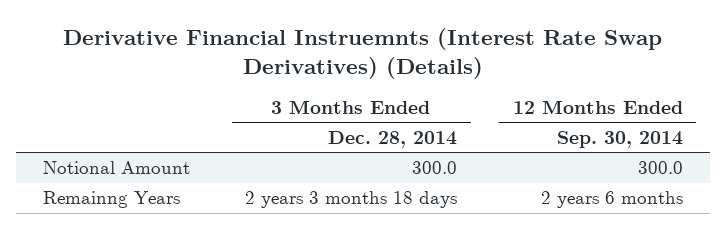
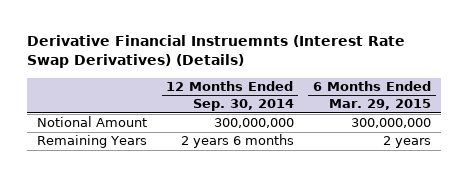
- | 3 Months Ended Dec. 28, 2014 | 12 Months Ended Sep. 30, 2014
+ | 12 Months Ended Sep. 30, 2014 | 6 Months Ended Mar. 29, 2015
- Notional Amount | 300.0 | 300.0
- Remainng Years | 2 years 3 months 18 days | 2 years 6 months
+ Notional Amount | 300,000,000 | 300,000,000
+ Remaining Years | 2 years 6 months | 2 years

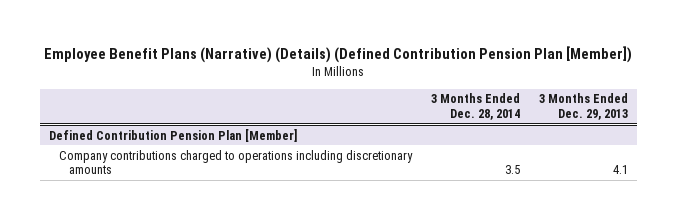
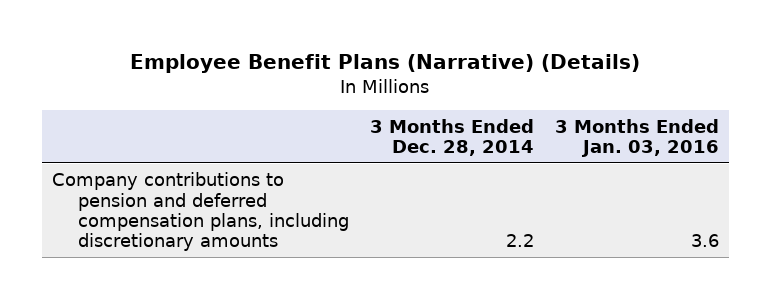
- Employee Benefit Plans (Narrative) (Details) (Defined Contribution Pension Plan [Member])
+ Employee Benefit Plans (Narrative) (Details)
- | 3 Months Ended Dec. 28, 2014 | 3 Months Ended Dec. 29, 2013
+ | 3 Months Ended Dec. 28, 2014 | 3 Months Ended Jan. 03, 2016
- Defined Contribution Pension Plan [Member]
- Company contributions charged to operations including discretionary amounts | 3.5 | 4.1
+ Company contributions to pension and deferred compensation plans, including discretionary amounts | 2.2 | 3.6

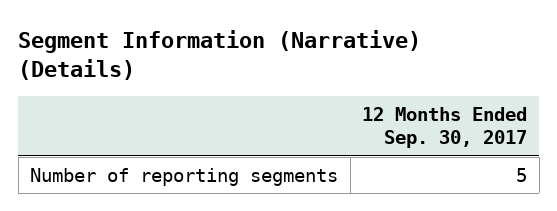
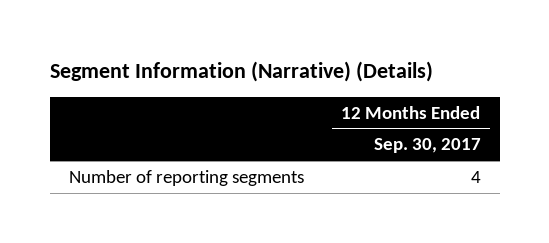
- Number of reporting segments | 5
+ Number of reporting segments | 4

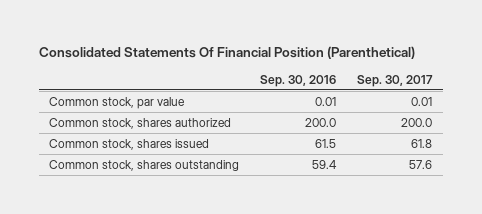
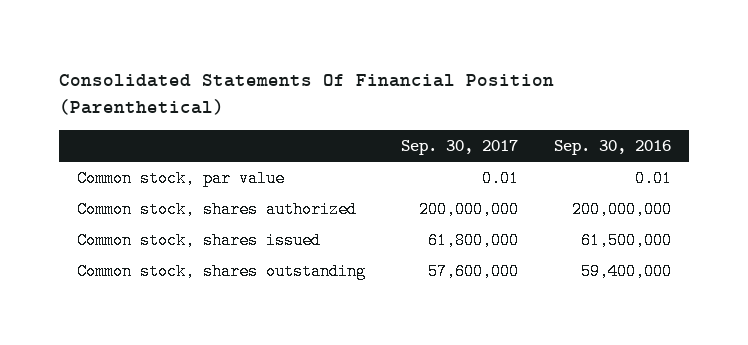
- | Sep. 30, 2016 | Sep. 30, 2017
+ | Sep. 30, 2017 | Sep. 30, 2016
- Common stock, shares authorized | 200.0 | 200.0
- Common stock, shares issued | 61.5 | 61.8
- Common stock, shares outstanding | 59.4 | 57.6
+ Common stock, shares authorized | 200,000,000 | 200,000,000
+ Common stock, shares issued | 61,800,000 | 61,500,000
+ Common stock, shares outstanding | 57,600,000 | 59,400,000

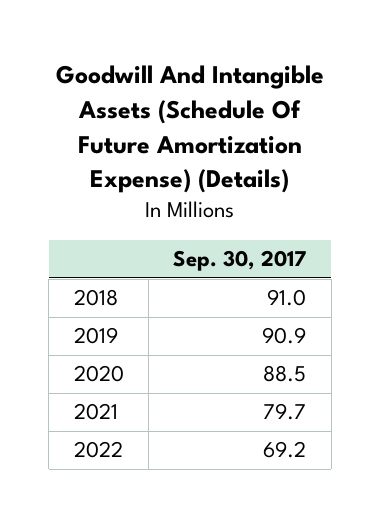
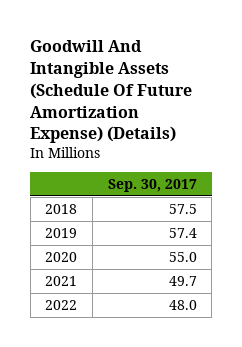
- 2018 | 91.0
- 2019 | 90.9
- 2020 | 88.5
- 2021 | 79.7
- 2022 | 69.2
+ 2018 | 57.5
+ 2019 | 57.4
+ 2020 | 55.0
+ 2021 | 49.7
+ 2022 | 48.0

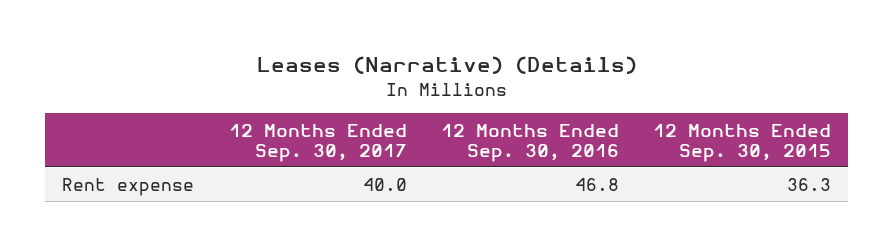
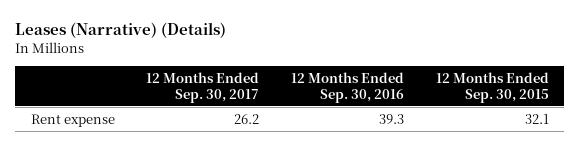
- Rent expense | 40.0 | 46.8 | 36.3
+ Rent expense | 26.2 | 39.3 | 32.1

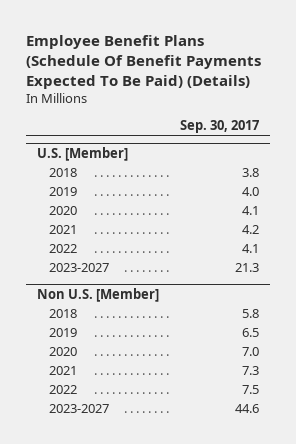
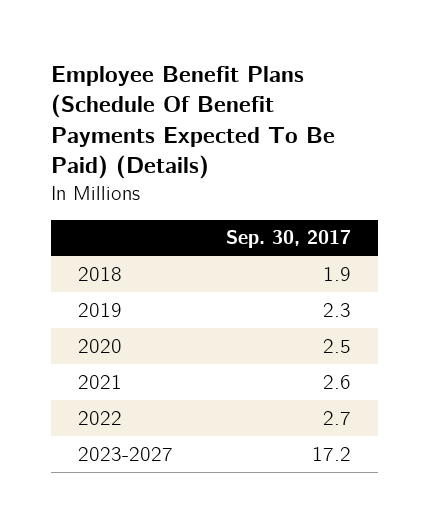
- U.S. [Member]
- 2018 | 3.8
- 2019 | 4.0
- 2020 | 4.1
- 2021 | 4.2
- 2022 | 4.1
- 2023-2027 | 21.3
- Non U.S. [Member]
- 2018 | 5.8
- 2019 | 6.5
- 2020 | 7.0
- 2021 | 7.3
- 2022 | 7.5
- 2023-2027 | 44.6
+ 2018 | 1.9
+ 2019 | 2.3
+ 2020 | 2.5
+ 2021 | 2.6
+ 2022 | 2.7
+ 2023-2027 | 17.2

